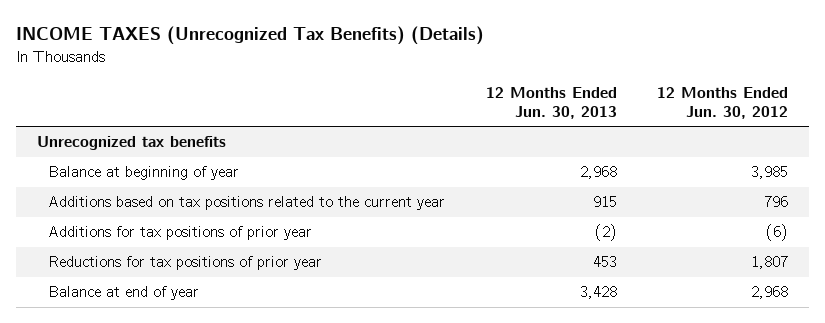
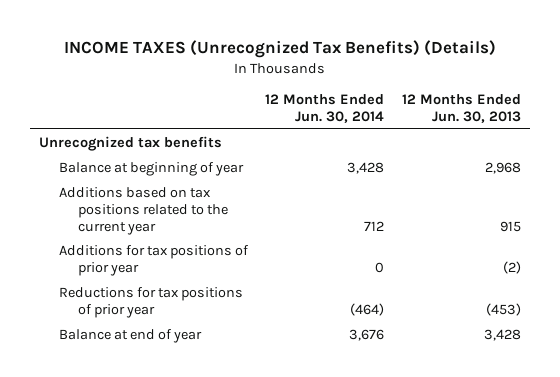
- | 12 Months Ended Jun. 30, 2013 | 12 Months Ended Jun. 30, 2012
+ | 12 Months Ended Jun. 30, 2014 | 12 Months Ended Jun. 30, 2013
- Reductions for tax positions of prior year | 453 | 1,807
+ Reductions for tax positions of prior year | (464) | (453)

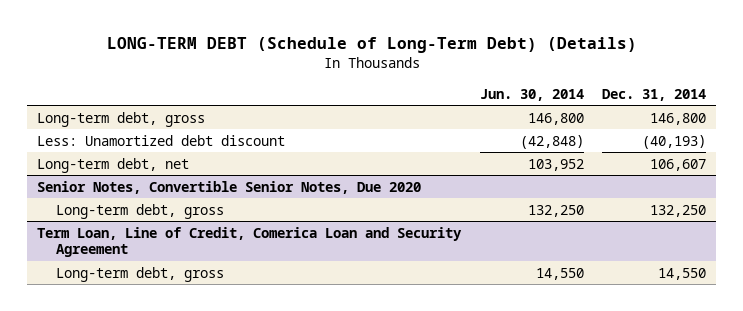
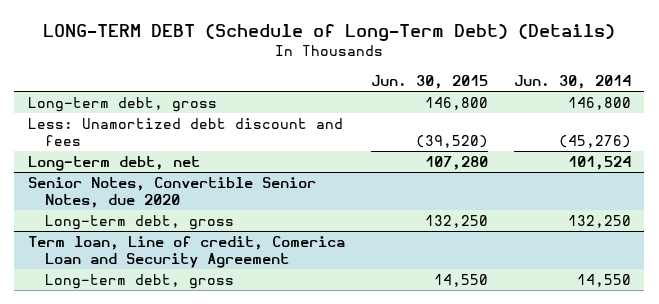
- | Jun. 30, 2014 | Dec. 31, 2014
+ | Jun. 30, 2015 | Jun. 30, 2014
- Less: Unamortized debt discount | (42,848) | (40,193)
- Long-term debt, net | 103,952 | 106,607
- Senior Notes, Convertible Senior Notes, Due 2020
+ Less: Unamortized debt discount and fees | (39,520) | (45,276)
+ Long-term debt, net | 107,280 | 101,524
+ Senior Notes, Convertible Senior Notes, due 2020
- Term Loan, Line of Credit, Comerica Loan and Security Agreement
+ Term loan, Line of credit, Comerica Loan and Security Agreement

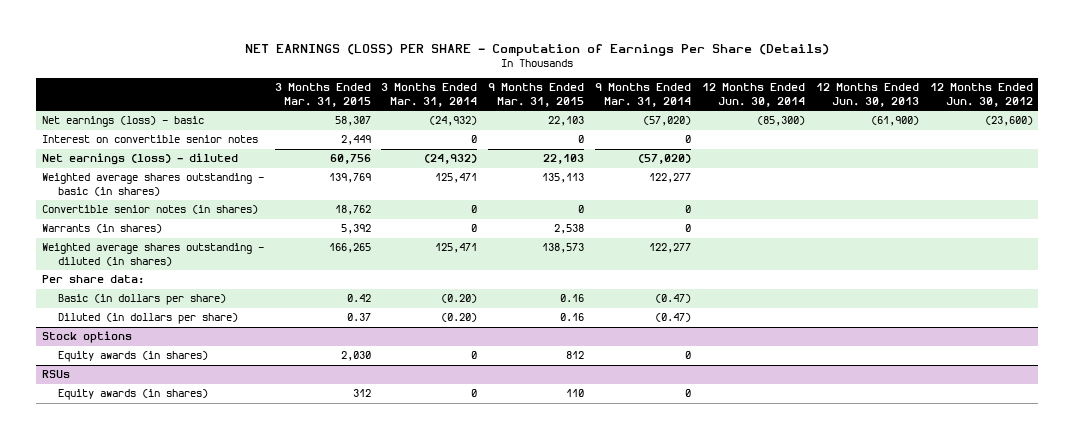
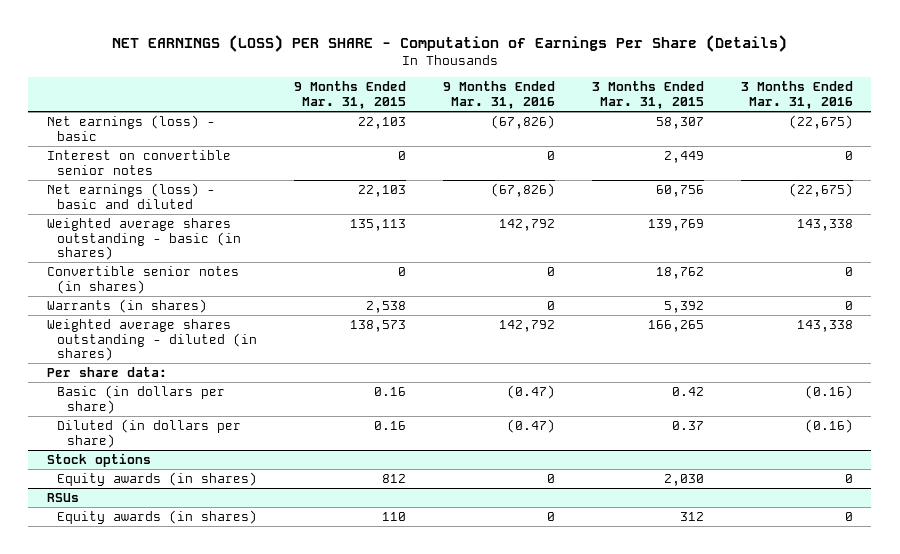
- | 3 Months Ended Mar. 31, 2015 | 3 Months Ended Mar. 31, 2014 | 9 Months Ended Mar. 31, 2015 | 9 Months Ended Mar. 31, 2014 | 12 Months Ended Jun. 30, 2014 | 12 Months Ended Jun. 30, 2013 | 12 Months Ended Jun. 30, 2012
+ | 9 Months Ended Mar. 31, 2015 | 9 Months Ended Mar. 31, 2016 | 3 Months Ended Mar. 31, 2015 | 3 Months Ended Mar. 31, 2016
- Net earnings (loss) - diluted | 60,756 | (24,932) | 22,103 | (57,020) | | |
+ Net earnings (loss) - basic and diluted | 22,103 | (67,826) | 60,756 | (22,675)

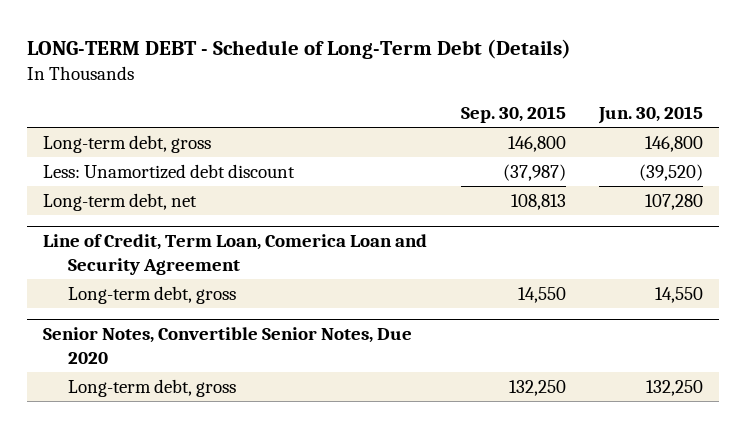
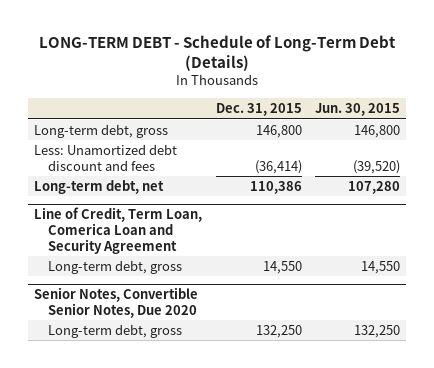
- | Sep. 30, 2015 | Jun. 30, 2015
+ | Dec. 31, 2015 | Jun. 30, 2015
- Less: Unamortized debt discount | (37,987) | (39,520)
+ Less: Unamortized debt discount and fees | (36,414) | (39,520)

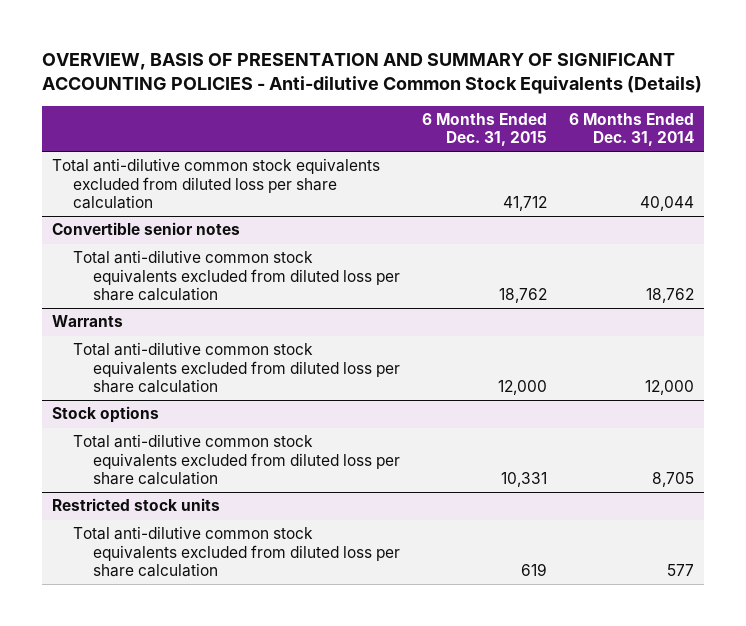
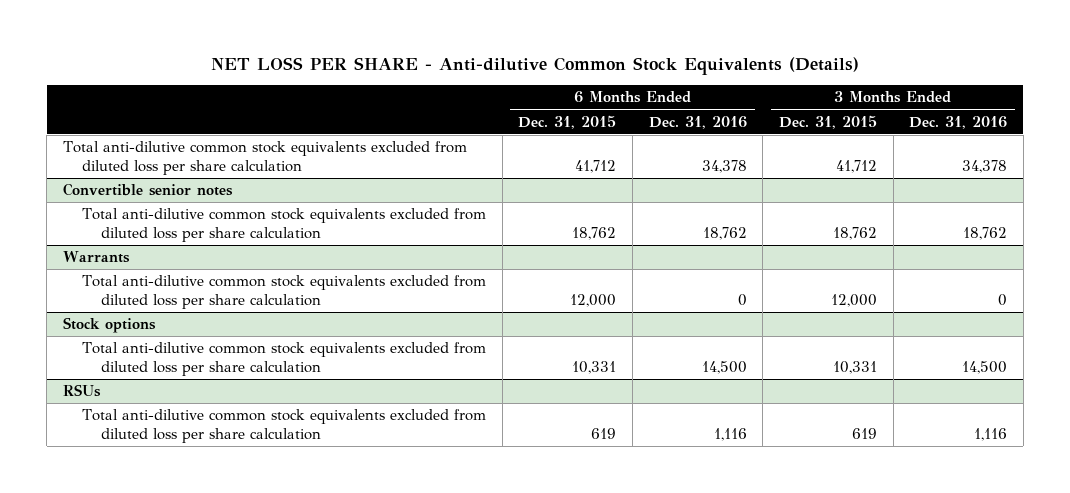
- OVERVIEW, BASIS OF PRESENTATION AND SUMMARY OF SIGNIFICANT ACCOUNTING POLICIES - Anti-dilutive Common Stock Equivalents (Details)
+ NET LOSS PER SHARE - Anti-dilutive Common Stock Equivalents (Details)
- | 6 Months Ended Dec. 31, 2015 | 6 Months Ended Dec. 31, 2014
+ | 6 Months Ended Dec. 31, 2015 | 6 Months Ended Dec. 31, 2016 | 3 Months Ended Dec. 31, 2015 | 3 Months Ended Dec. 31, 2016
- Restricted stock units
+ RSUs

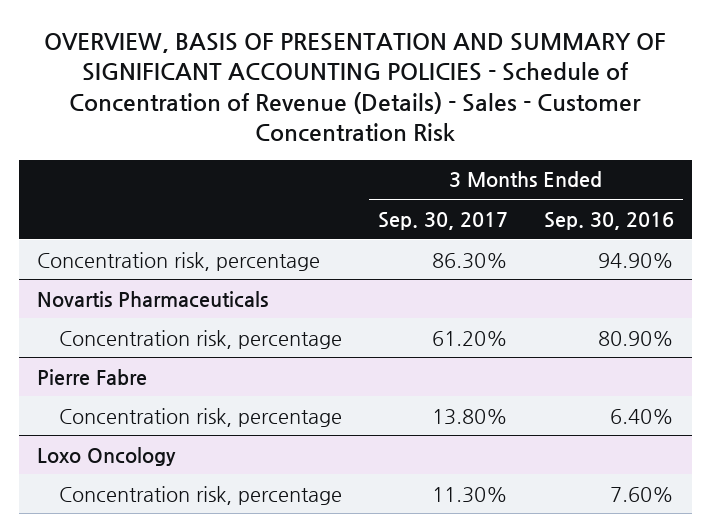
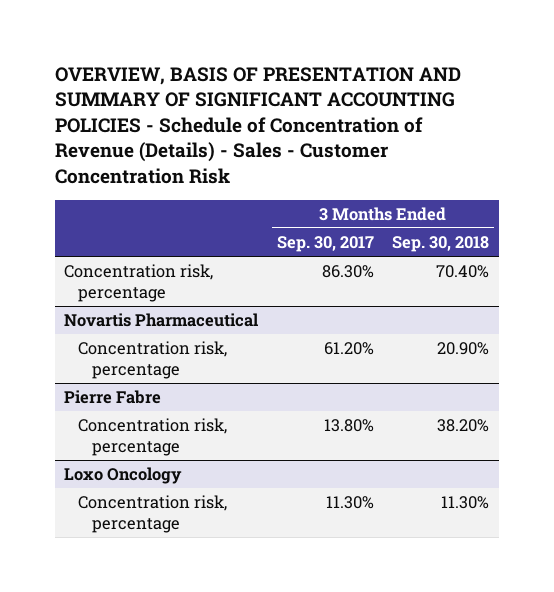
- | 3 Months Ended Sep. 30, 2017 | 3 Months Ended Sep. 30, 2016
+ | 3 Months Ended Sep. 30, 2017 | 3 Months Ended Sep. 30, 2018
- Novartis Pharmaceuticals
+ Novartis Pharmaceutical

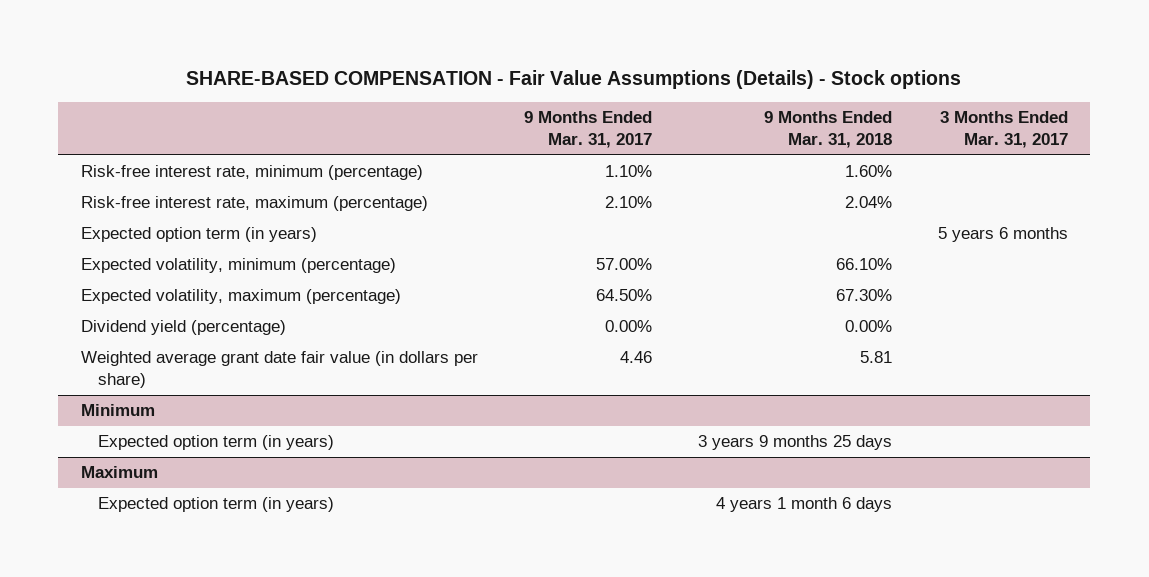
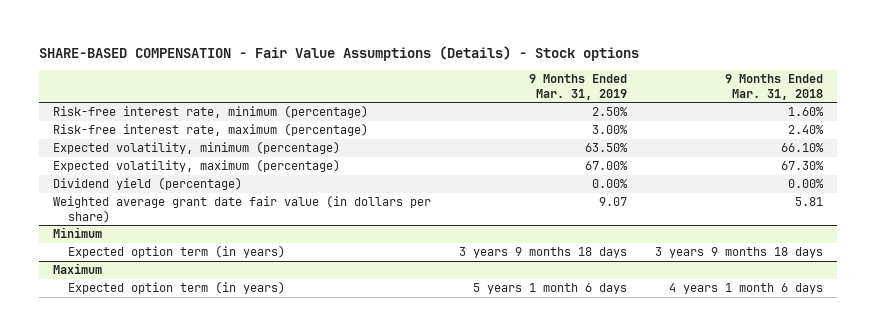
- | 9 Months Ended Mar. 31, 2017 | 9 Months Ended Mar. 31, 2018 | 3 Months Ended Mar. 31, 2017
+ | 9 Months Ended Mar. 31, 2019 | 9 Months Ended Mar. 31, 2018
- Risk-free interest rate, maximum (percentage) | 2.10% | 2.04% |
- Expected option term (in years) | | | 5 years 6 months
+ Risk-free interest rate, maximum (percentage) | 3.00% | 2.40%
@ Minimum
- Expected option term (in years) | | 3 years 9 months 25 days |
+ Expected option term (in years) | 3 years 9 months 18 days | 3 years 9 months 18 days

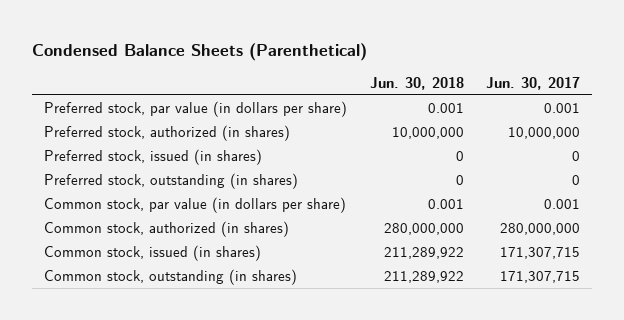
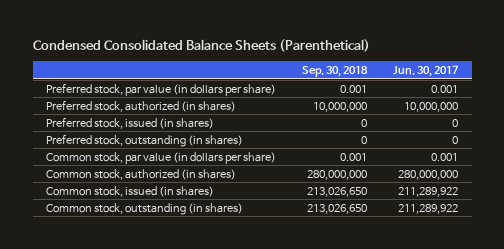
- Condensed Balance Sheets (Parenthetical)
+ Condensed Consolidated Balance Sheets (Parenthetical)
- | Jun. 30, 2018 | Jun. 30, 2017
+ | Sep. 30, 2018 | Jun. 30, 2017
- Common stock, issued (in shares) | 211,289,922 | 171,307,715
- Common stock, outstanding (in shares) | 211,289,922 | 171,307,715
+ Common stock, issued (in shares) | 213,026,650 | 211,289,922
+ Common stock, outstanding (in shares) | 213,026,650 | 211,289,922

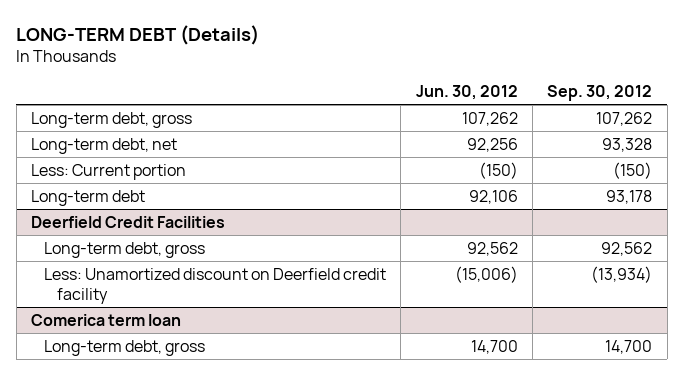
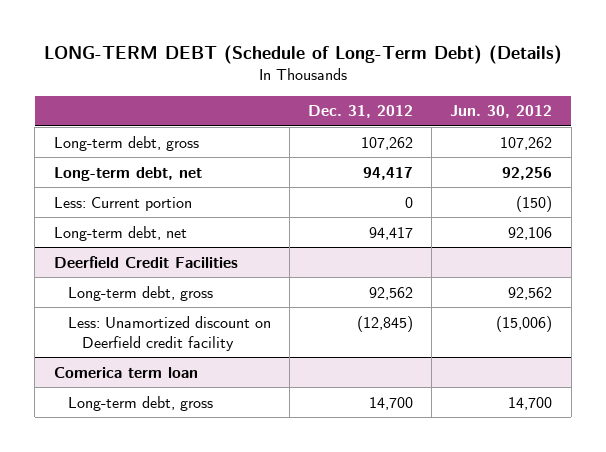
- LONG-TERM DEBT (Details)
+ LONG-TERM DEBT (Schedule of Long-Term Debt) (Details)
- | Jun. 30, 2012 | Sep. 30, 2012
+ | Dec. 31, 2012 | Jun. 30, 2012
- Long-term debt | 92,106 | 93,178
+ Long-term debt, net | 94,417 | 92,106

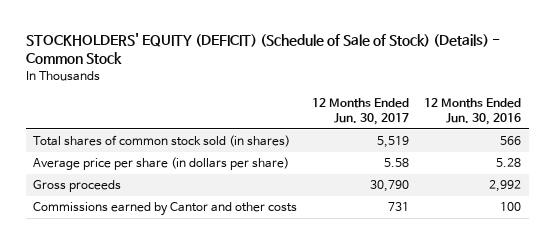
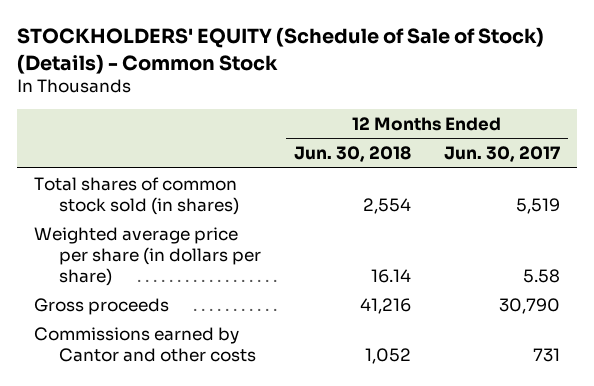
- STOCKHOLDERS' EQUITY (DEFICIT) (Schedule of Sale of Stock) (Details) - Common Stock
+ STOCKHOLDERS' EQUITY (Schedule of Sale of Stock) (Details) - Common Stock
- | 12 Months Ended Jun. 30, 2017 | 12 Months Ended Jun. 30, 2016
+ | 12 Months Ended Jun. 30, 2018 | 12 Months Ended Jun. 30, 2017
- Average price per share (in dollars per share) | 5.58 | 5.28
+ Weighted average price per share (in dollars per share) | 16.14 | 5.58

